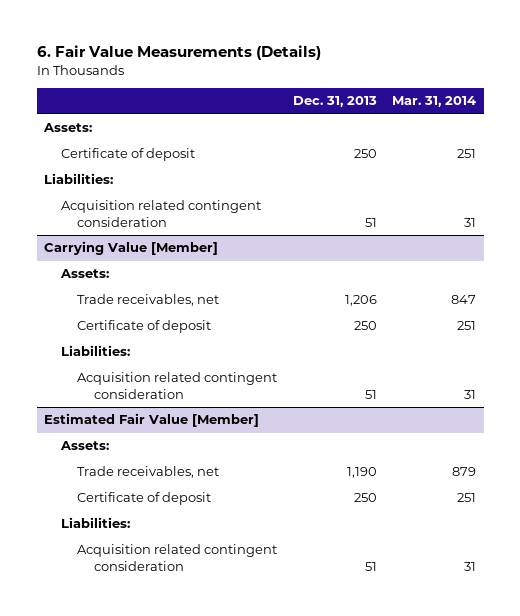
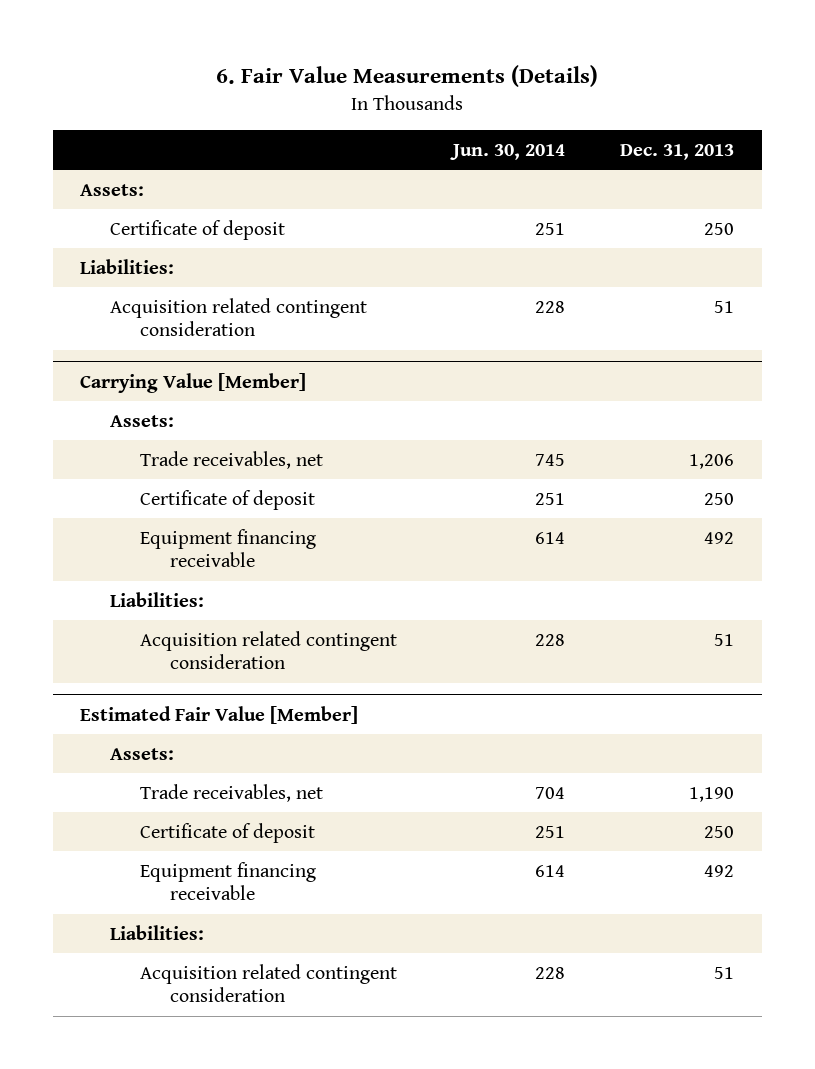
- | Dec. 31, 2013 | Mar. 31, 2014
+ | Jun. 30, 2014 | Dec. 31, 2013
@ Carrying Value [Member]
+ Equipment financing receivable | 614 | 492
@ Estimated Fair Value [Member]
+ Equipment financing receivable | 614 | 492

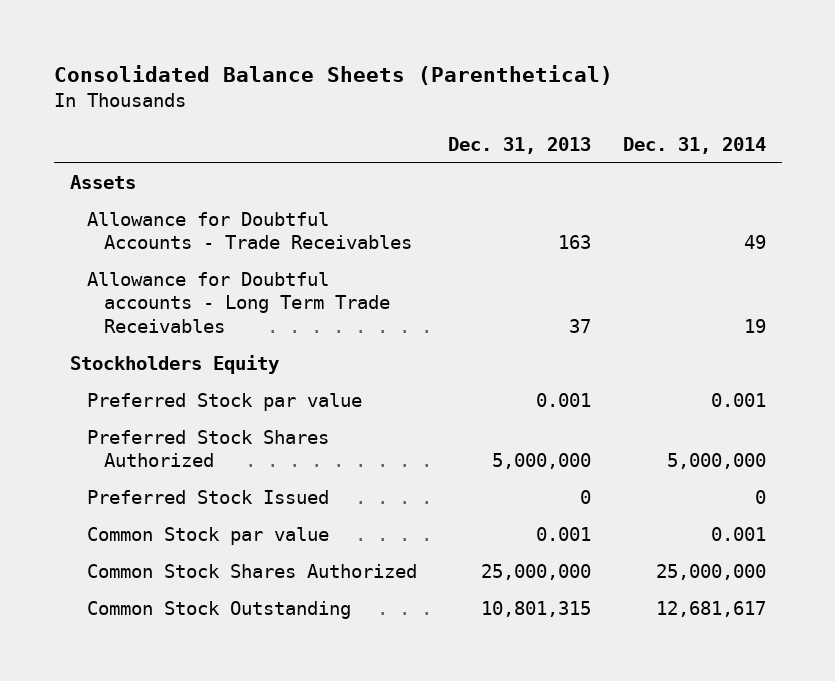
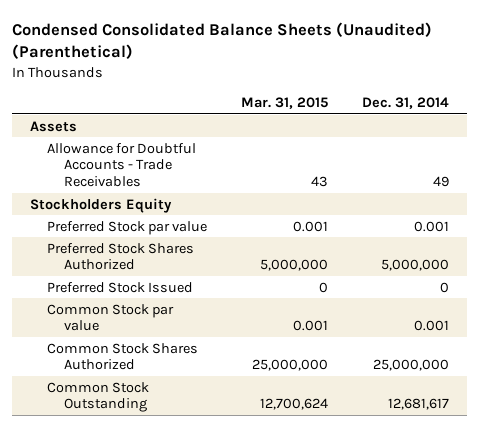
- Consolidated Balance Sheets (Parenthetical)
+ Condensed Consolidated Balance Sheets (Unaudited) (Parenthetical)
- | Dec. 31, 2013 | Dec. 31, 2014
+ | Mar. 31, 2015 | Dec. 31, 2014
- Allowance for Doubtful accounts - Long Term Trade Receivables | 37 | 19

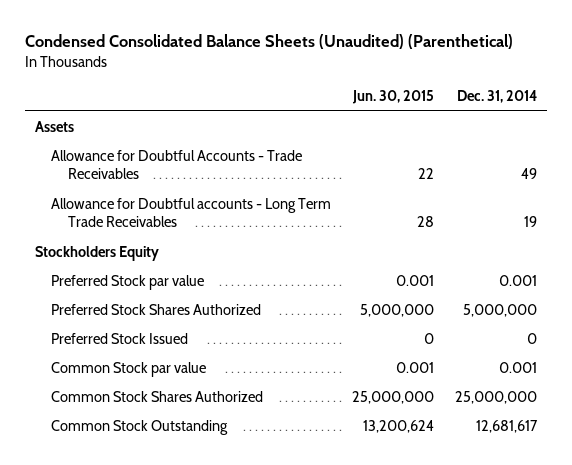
- | Mar. 31, 2015 | Dec. 31, 2014
+ | Jun. 30, 2015 | Dec. 31, 2014
+ Allowance for Doubtful accounts - Long Term Trade Receivables | 28 | 19

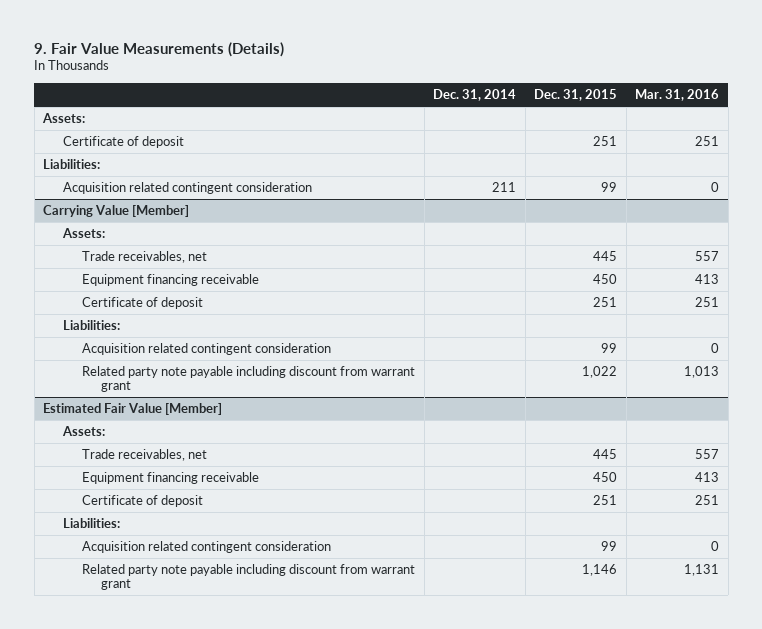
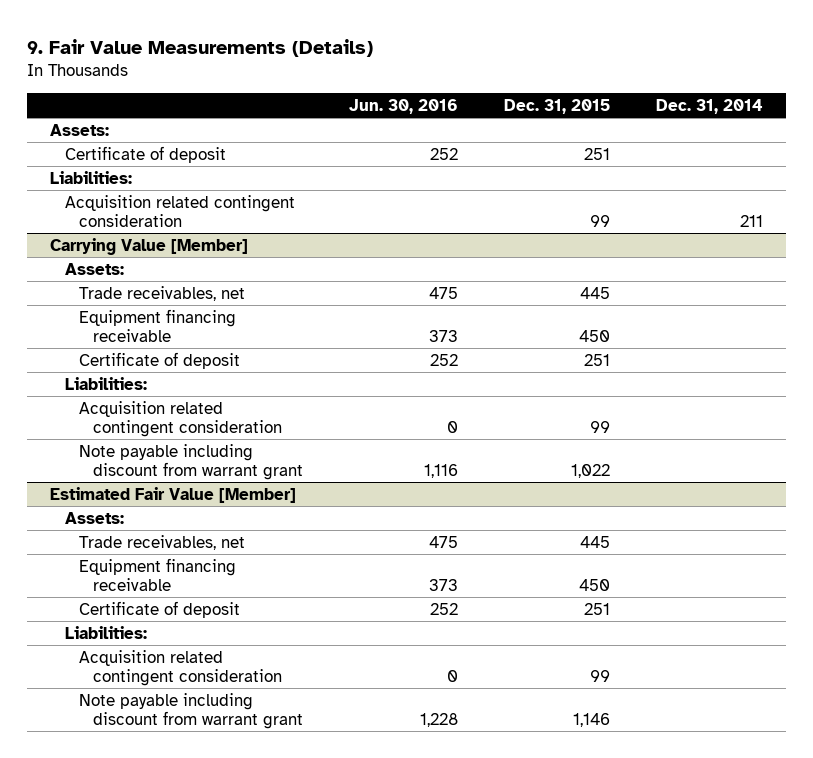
- | Dec. 31, 2014 | Dec. 31, 2015 | Mar. 31, 2016
+ | Jun. 30, 2016 | Dec. 31, 2015 | Dec. 31, 2014
@ Carrying Value [Member]
- Related party note payable including discount from warrant grant | | 1,022 | 1,013
+ Note payable including discount from warrant grant | 1,116 | 1,022 |
@ Estimated Fair Value [Member]
- Related party note payable including discount from warrant grant | | 1,146 | 1,131
+ Note payable including discount from warrant grant | 1,228 | 1,146 |

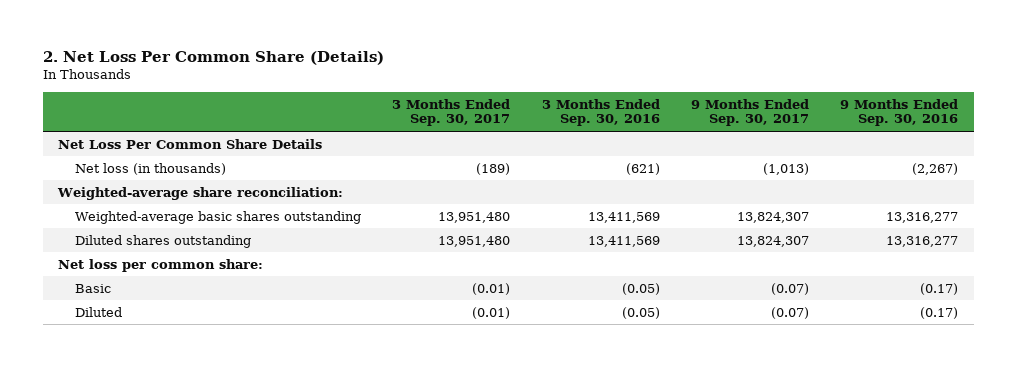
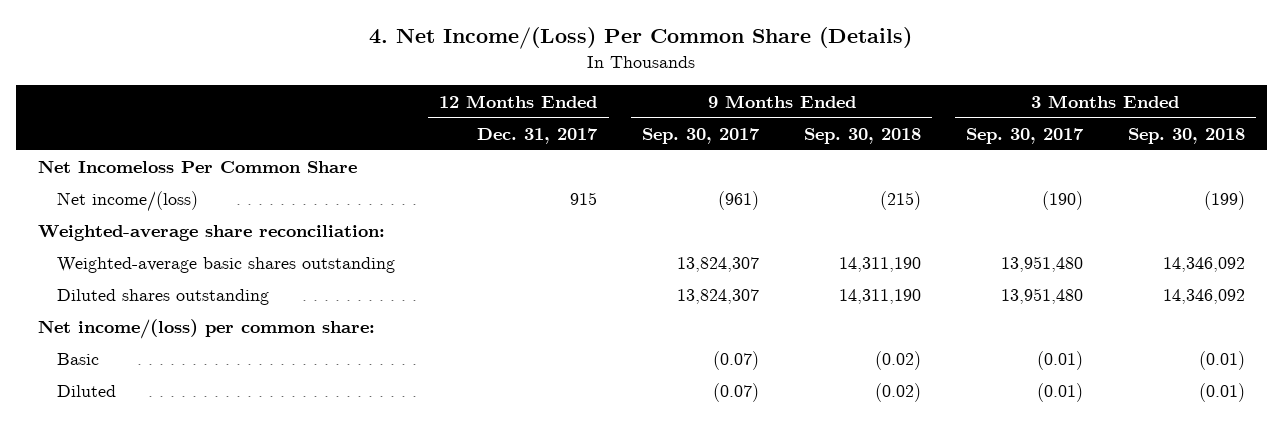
- 2. Net Loss Per Common Share (Details)
+ 4. Net Income/(Loss) Per Common Share (Details)
- | 3 Months Ended Sep. 30, 2017 | 3 Months Ended Sep. 30, 2016 | 9 Months Ended Sep. 30, 2017 | 9 Months Ended Sep. 30, 2016
+ | 12 Months Ended Dec. 31, 2017 | 9 Months Ended Sep. 30, 2017 | 9 Months Ended Sep. 30, 2018 | 3 Months Ended Sep. 30, 2017 | 3 Months Ended Sep. 30, 2018
- Net Loss Per Common Share Details
- Net loss (in thousands) | (189) | (621) | (1,013) | (2,267)
+ Net Incomeloss Per Common Share
+ Net income/(loss) | 915 | (961) | (215) | (190) | (199)
- Net loss per common share:
+ Net income/(loss) per common share:

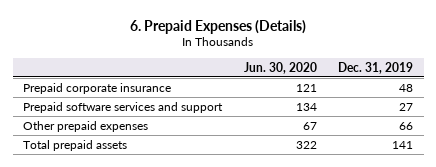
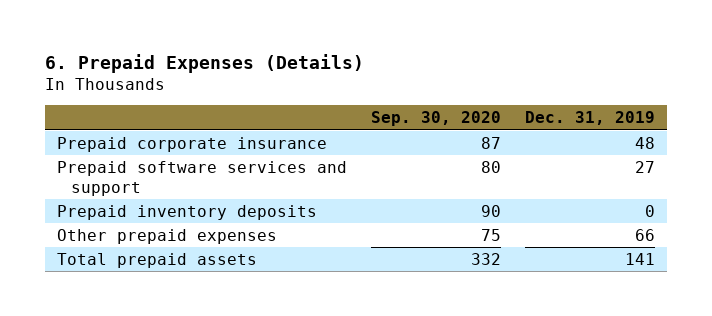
- | Jun. 30, 2020 | Dec. 31, 2019
+ | Sep. 30, 2020 | Dec. 31, 2019
+ Prepaid inventory deposits | 90 | 0

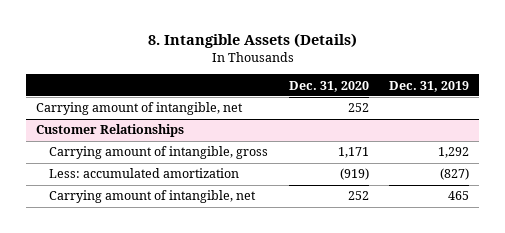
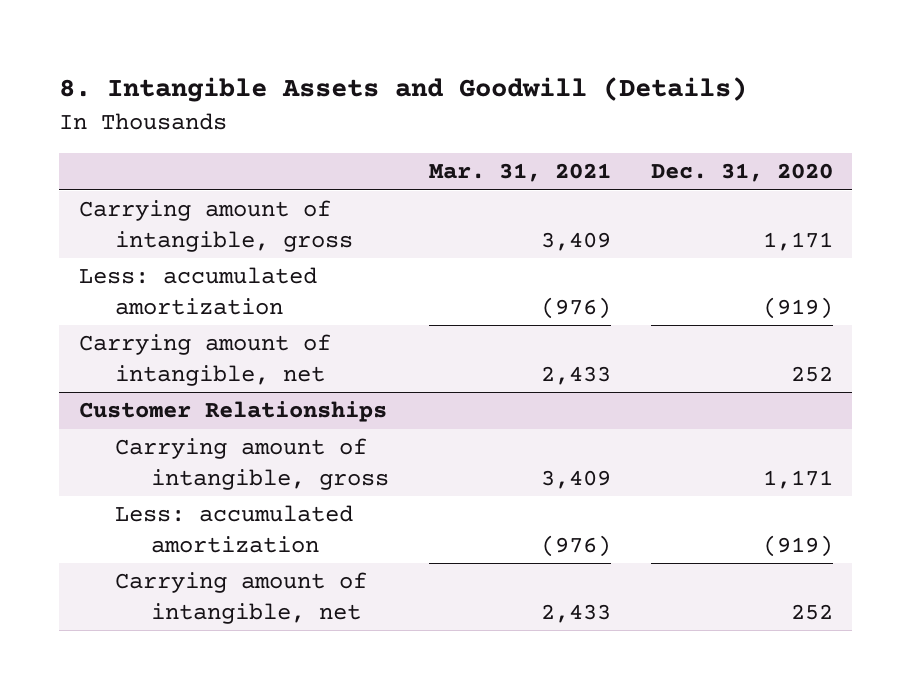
- 8. Intangible Assets (Details)
+ 8. Intangible Assets and Goodwill (Details)
- | Dec. 31, 2020 | Dec. 31, 2019
+ | Mar. 31, 2021 | Dec. 31, 2020
+ Carrying amount of intangible, gross | 3,409 | 1,171
+ Less: accumulated amortization | (976) | (919)

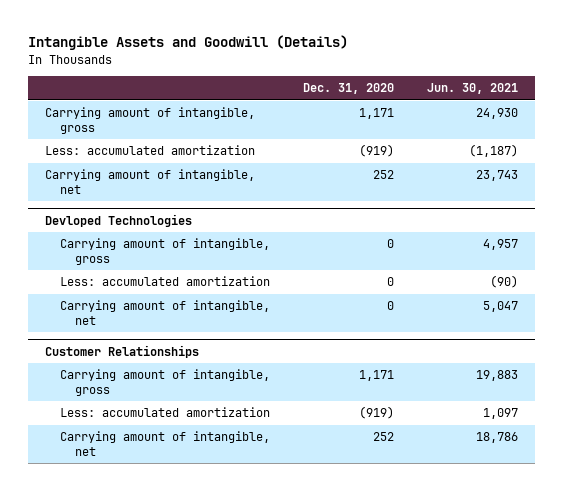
- 8. Intangible Assets and Goodwill (Details)
+ Intangible Assets and Goodwill (Details)
- | Mar. 31, 2021 | Dec. 31, 2020
+ | Dec. 31, 2020 | Jun. 30, 2021
+ Devloped Technologies
+ Carrying amount of intangible, gross | 0 | 4,957
+ Less: accumulated amortization | 0 | (90)
+ Carrying amount of intangible, net | 0 | 5,047

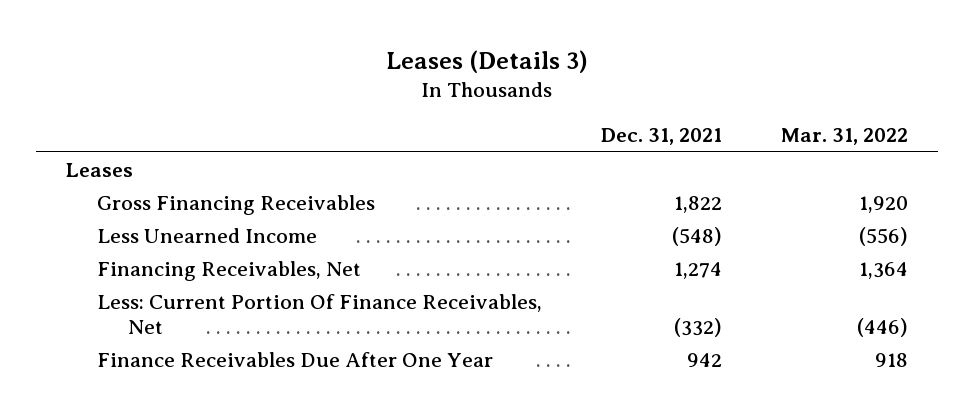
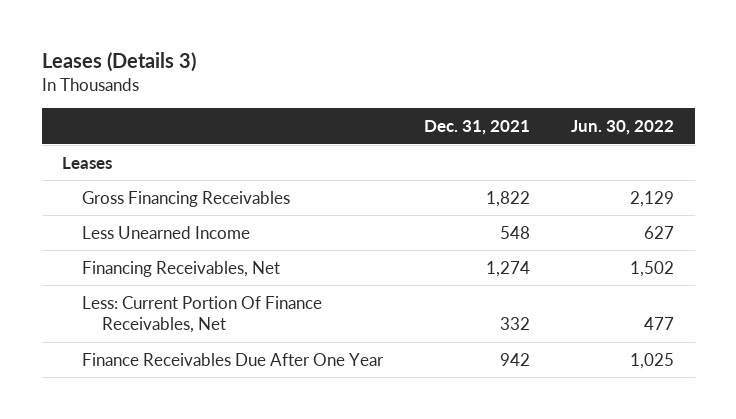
- | Dec. 31, 2021 | Mar. 31, 2022
+ | Dec. 31, 2021 | Jun. 30, 2022
- Less Unearned Income | (548) | (556)
+ Less Unearned Income | 548 | 627
- Less: Current Portion Of Finance Receivables, Net | (332) | (446)
+ Less: Current Portion Of Finance Receivables, Net | 332 | 477

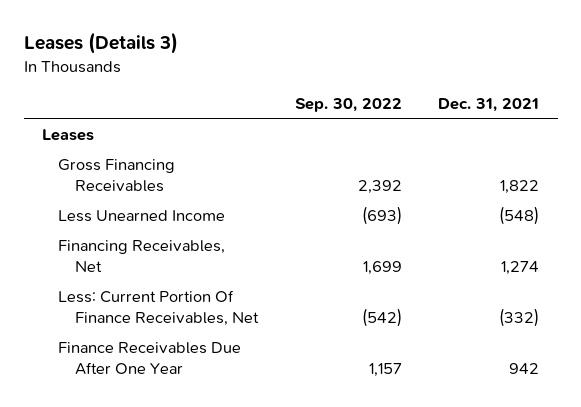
- | Dec. 31, 2021 | Jun. 30, 2022
+ | Sep. 30, 2022 | Dec. 31, 2021
- Less Unearned Income | 548 | 627
+ Less Unearned Income | (693) | (548)
- Less: Current Portion Of Finance Receivables, Net | 332 | 477
+ Less: Current Portion Of Finance Receivables, Net | (542) | (332)

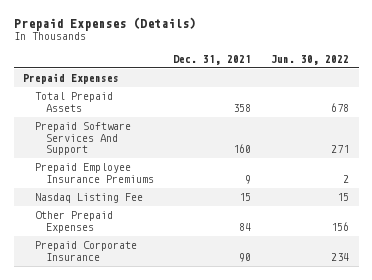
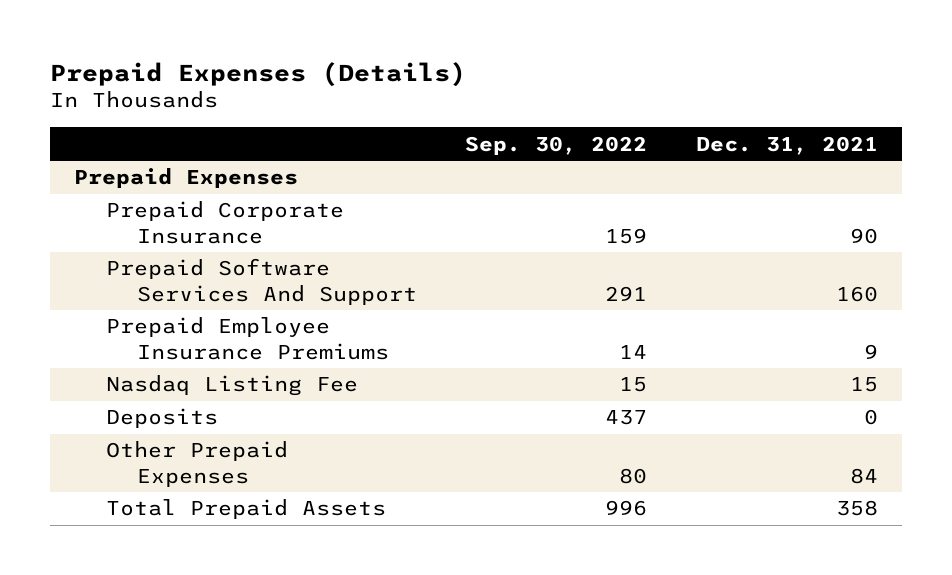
- | Dec. 31, 2021 | Jun. 30, 2022
+ | Sep. 30, 2022 | Dec. 31, 2021
moved up: Prepaid Corporate Insurance | 159 | 90
+ Deposits | 437 | 0
moved down: Total Prepaid Assets | 996 | 358

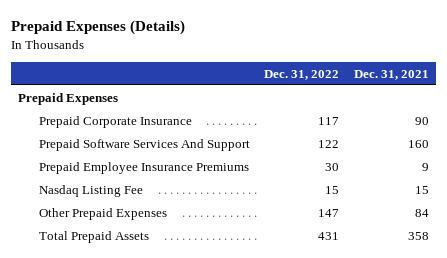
- | Sep. 30, 2022 | Dec. 31, 2021
+ | Dec. 31, 2022 | Dec. 31, 2021
- Deposits | 437 | 0

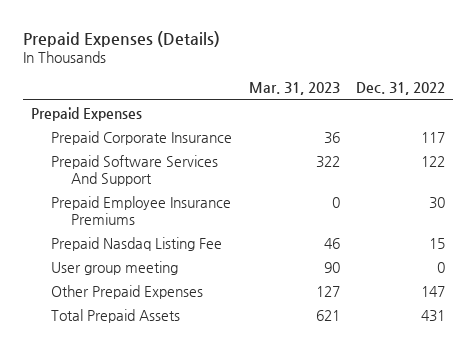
- | Dec. 31, 2022 | Dec. 31, 2021
+ | Mar. 31, 2023 | Dec. 31, 2022
- Nasdaq Listing Fee | 15 | 15
+ Prepaid Nasdaq Listing Fee | 46 | 15
+ User group meeting | 90 | 0

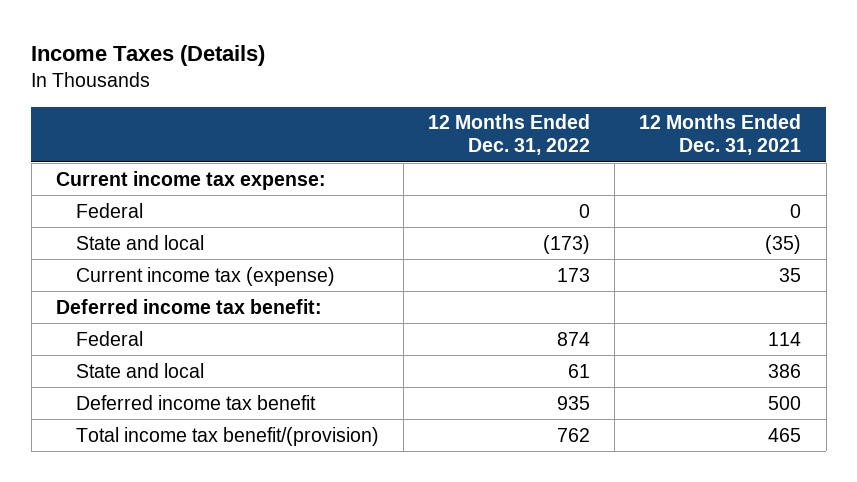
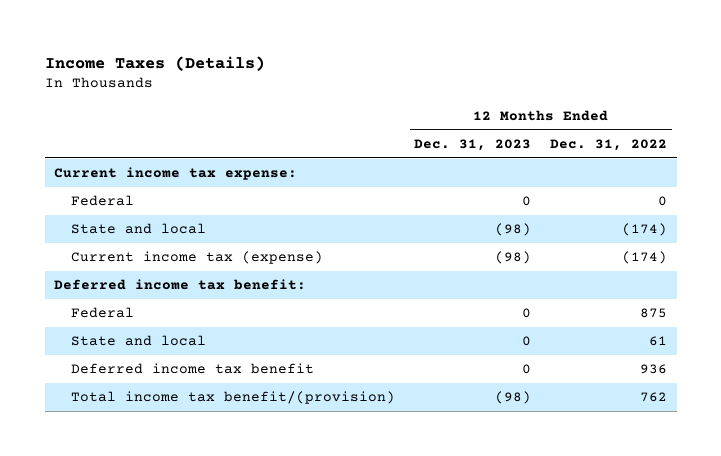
- | 12 Months Ended Dec. 31, 2022 | 12 Months Ended Dec. 31, 2021
+ | 12 Months Ended Dec. 31, 2023 | 12 Months Ended Dec. 31, 2022
- State and local | (173) | (35)
- Current income tax (expense) | 173 | 35
+ State and local | (98) | (174)
+ Current income tax (expense) | (98) | (174)
- Federal | 874 | 114
+ Federal | 0 | 875
- Deferred income tax benefit | 935 | 500
+ Deferred income tax benefit | 0 | 936

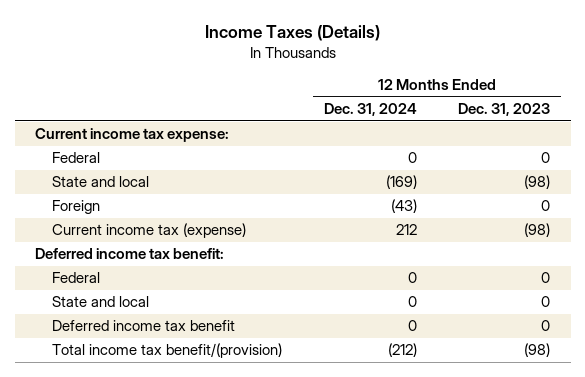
- | 12 Months Ended Dec. 31, 2023 | 12 Months Ended Dec. 31, 2022
+ | 12 Months Ended Dec. 31, 2024 | 12 Months Ended Dec. 31, 2023
+ Foreign | (43) | 0

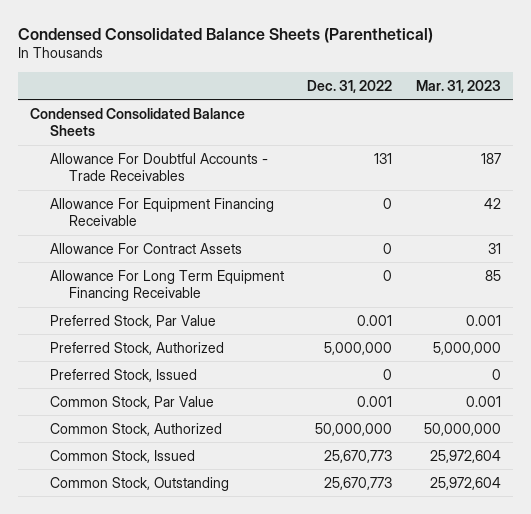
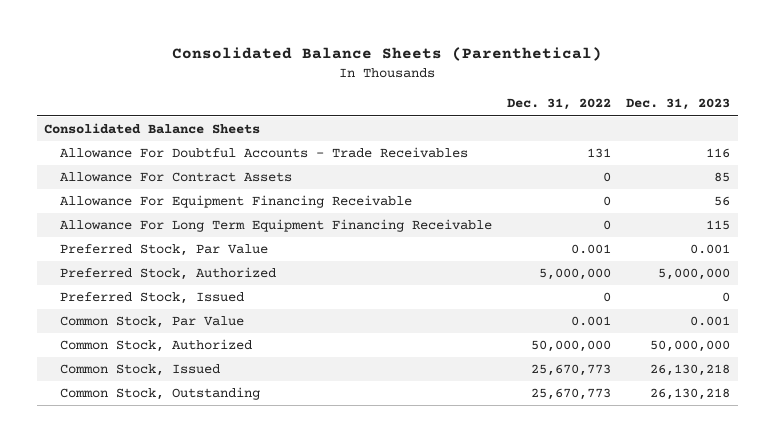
- Condensed Consolidated Balance Sheets (Parenthetical)
+ Consolidated Balance Sheets (Parenthetical)
- | Dec. 31, 2022 | Mar. 31, 2023
+ | Dec. 31, 2022 | Dec. 31, 2023
- Condensed Consolidated Balance Sheets
+ Consolidated Balance Sheets
moved down: Allowance For Equipment Financing Receivable | 0 | 56

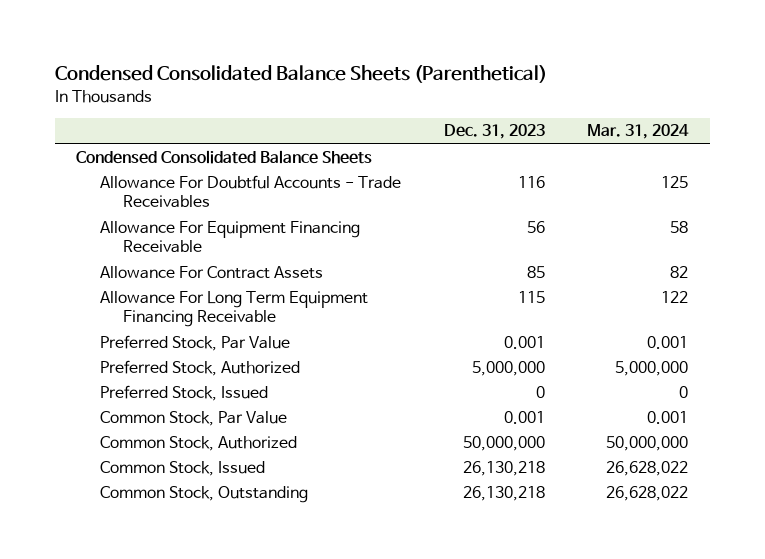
- Consolidated Balance Sheets (Parenthetical)
+ Condensed Consolidated Balance Sheets (Parenthetical)
- | Dec. 31, 2022 | Dec. 31, 2023
+ | Dec. 31, 2023 | Mar. 31, 2024
- Consolidated Balance Sheets
+ Condensed Consolidated Balance Sheets
moved down: Allowance For Contract Assets | 85 | 82

